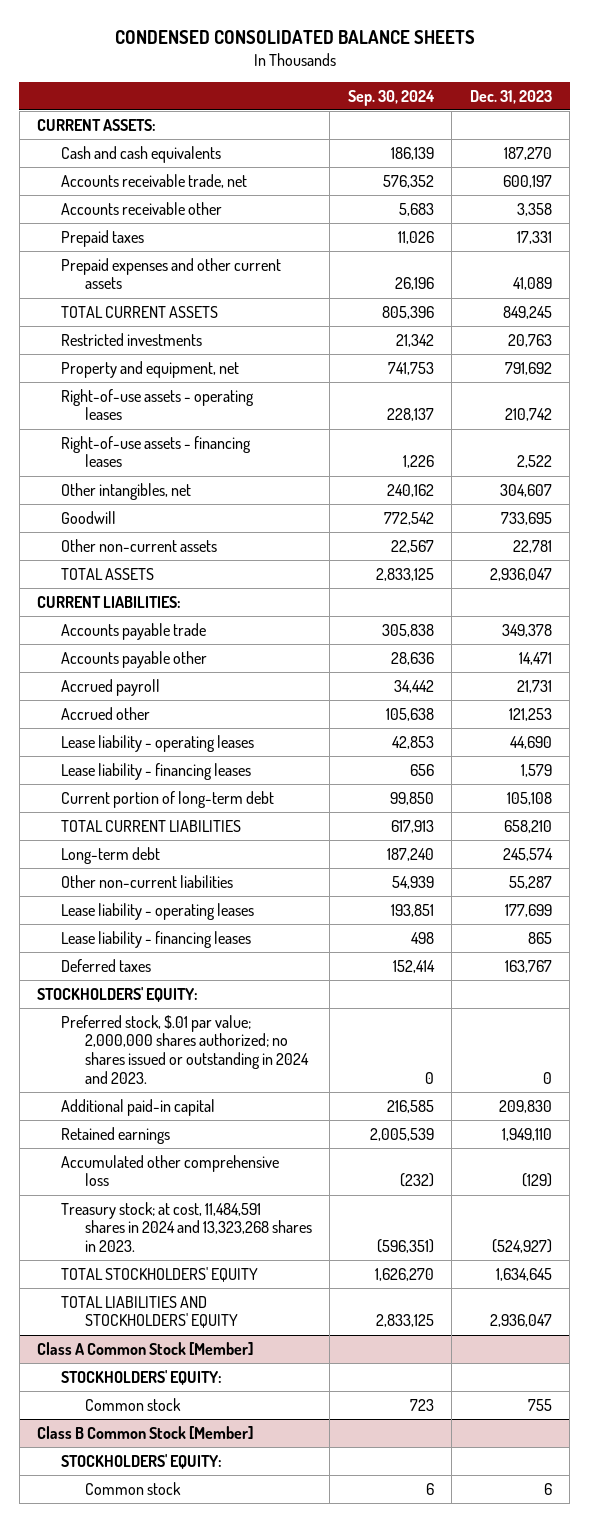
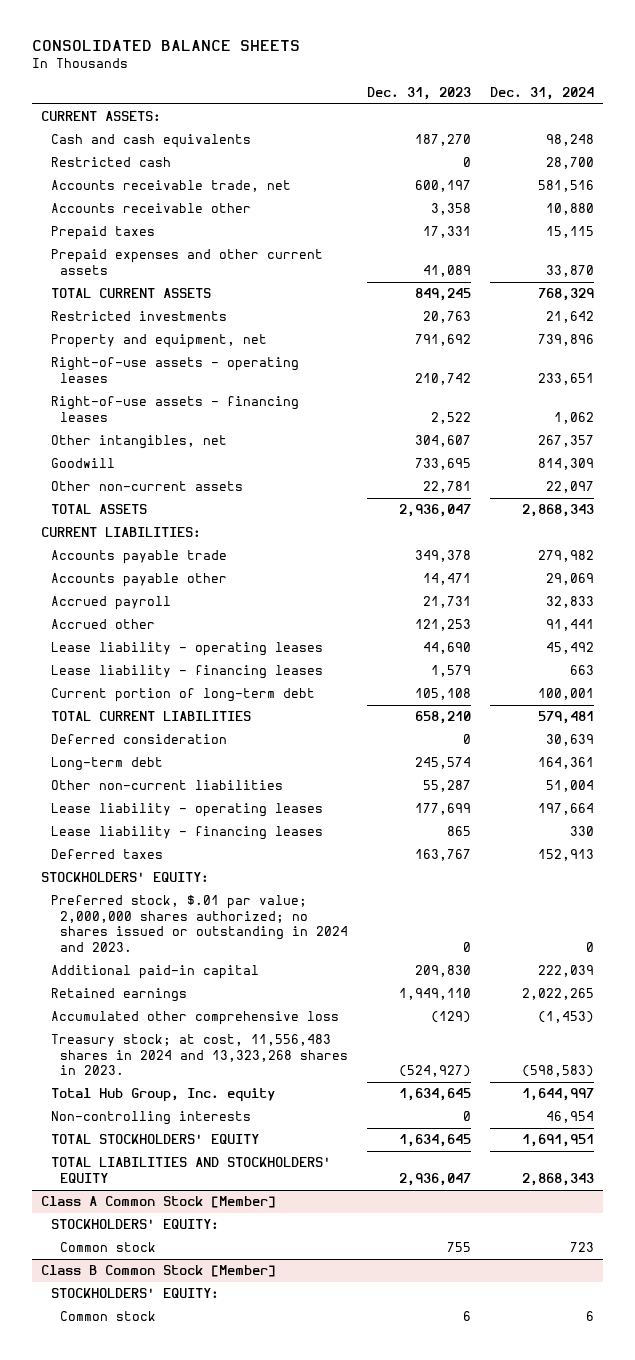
- CONDENSED CONSOLIDATED BALANCE SHEETS
+ CONSOLIDATED BALANCE SHEETS
- | Sep. 30, 2024 | Dec. 31, 2023
+ | Dec. 31, 2023 | Dec. 31, 2024
+ Restricted cash | 0 | 28,700
+ Deferred consideration | 0 | 30,639
- Treasury stock; at cost, 11,484,591 shares in 2024 and 13,323,268 shares in 2023. | (596,351) | (524,927)
+ Treasury stock; at cost, 11,556,483 shares in 2024 and 13,323,268 shares in 2023. | (524,927) | (598,583)
+ Total Hub Group, Inc. equity | 1,634,645 | 1,644,997
+ Non-controlling interests | 0 | 46,954

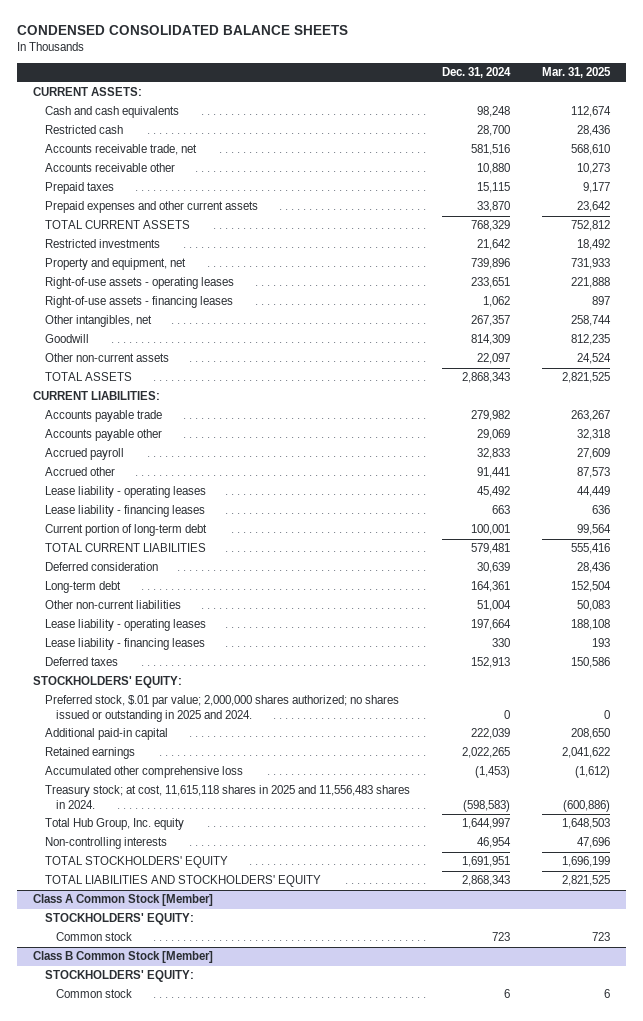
- CONSOLIDATED BALANCE SHEETS
+ CONDENSED CONSOLIDATED BALANCE SHEETS
- | Dec. 31, 2023 | Dec. 31, 2024
+ | Dec. 31, 2024 | Mar. 31, 2025
- Preferred stock, $.01 par value; 2,000,000 shares authorized; no shares issued or outstanding in 2024 and 2023. | 0 | 0
+ Preferred stock, $.01 par value; 2,000,000 shares authorized; no shares issued or outstanding in 2025 and 2024. | 0 | 0
- Treasury stock; at cost, 11,556,483 shares in 2024 and 13,323,268 shares in 2023. | (524,927) | (598,583)
+ Treasury stock; at cost, 11,615,118 shares in 2025 and 11,556,483 shares in 2024. | (598,583) | (600,886)

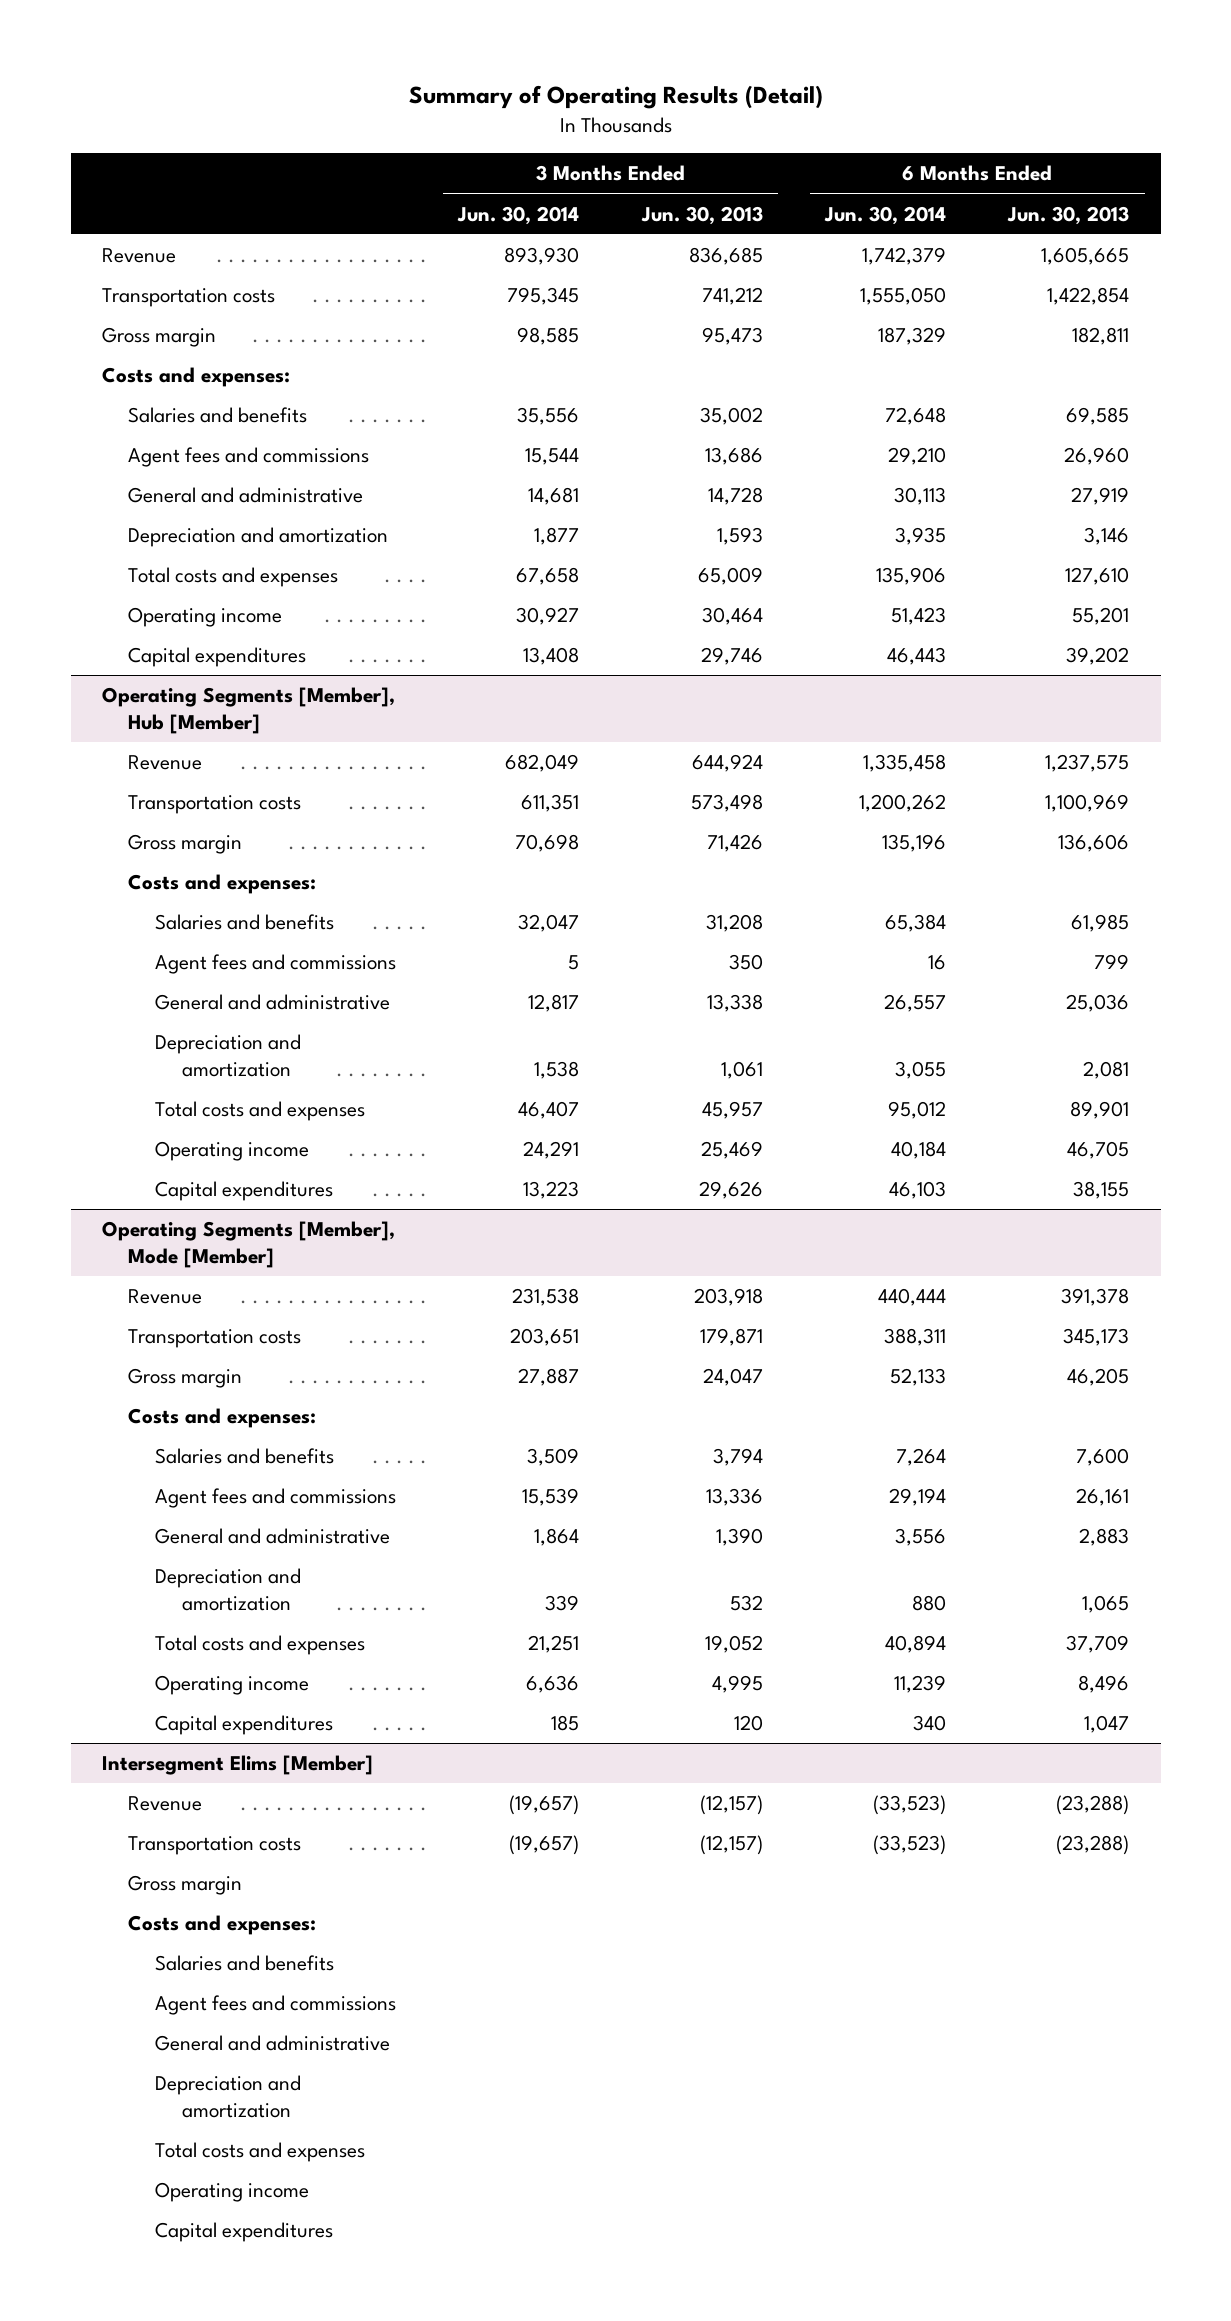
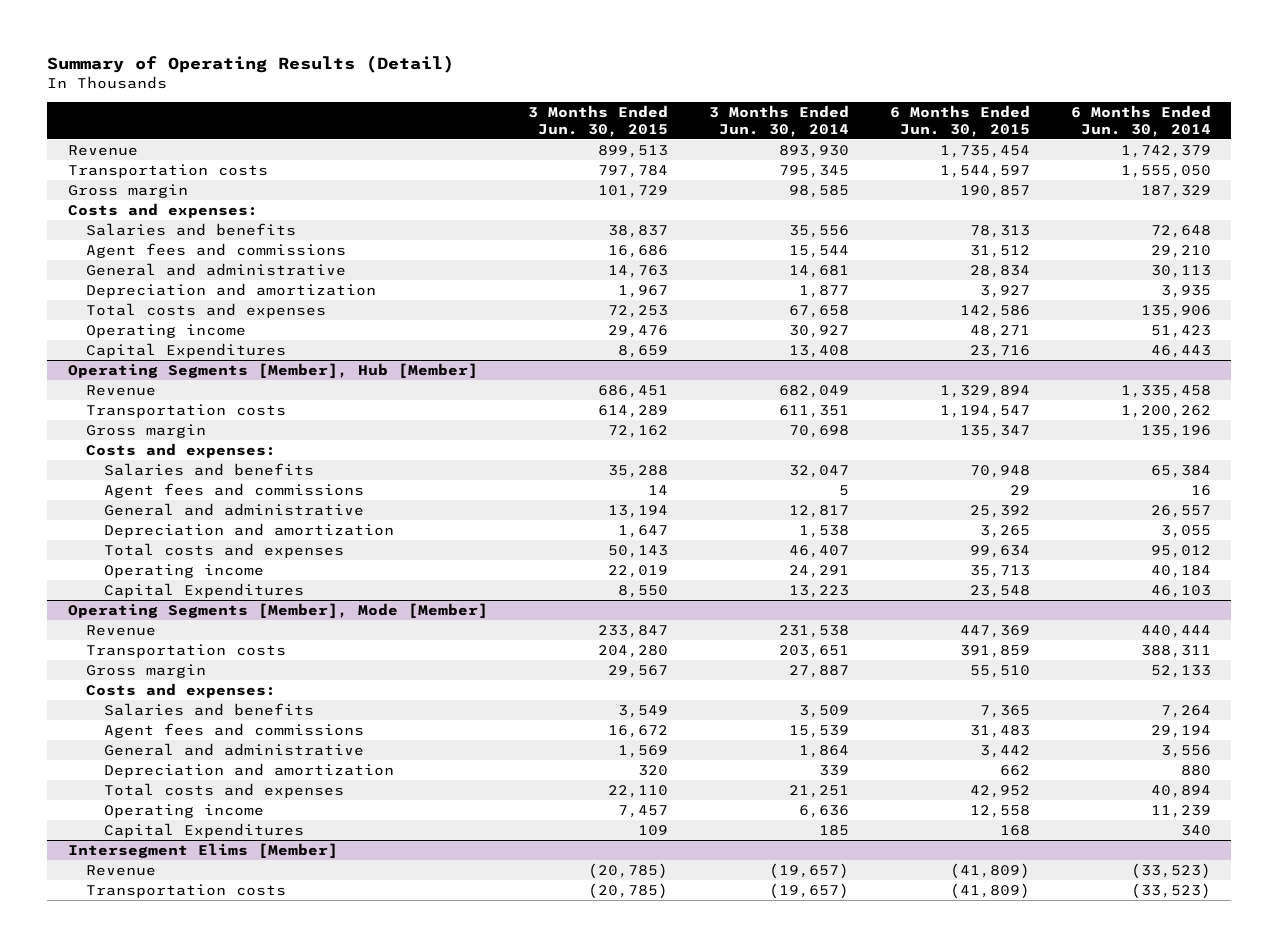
- | 3 Months Ended Jun. 30, 2014 | 3 Months Ended Jun. 30, 2013 | 6 Months Ended Jun. 30, 2014 | 6 Months Ended Jun. 30, 2013
+ | 3 Months Ended Jun. 30, 2015 | 3 Months Ended Jun. 30, 2014 | 6 Months Ended Jun. 30, 2015 | 6 Months Ended Jun. 30, 2014
- Capital expenditures | 13,408 | 29,746 | 46,443 | 39,202
+ Capital Expenditures | 8,659 | 13,408 | 23,716 | 46,443
@ Operating Segments [Member], Hub [Member]
- Capital expenditures | 13,223 | 29,626 | 46,103 | 38,155
+ Capital Expenditures | 8,550 | 13,223 | 23,548 | 46,103
@ Operating Segments [Member], Mode [Member]
- Capital expenditures | 185 | 120 | 340 | 1,047
+ Capital Expenditures | 109 | 185 | 168 | 340
@ Intersegment Elims [Member]
- Gross margin
- Costs and expenses:
- Salaries and benefits
- Agent fees and commissions
- General and administrative
- Depreciation and amortization
- Total costs and expenses
- Operating income
- Capital expenditures

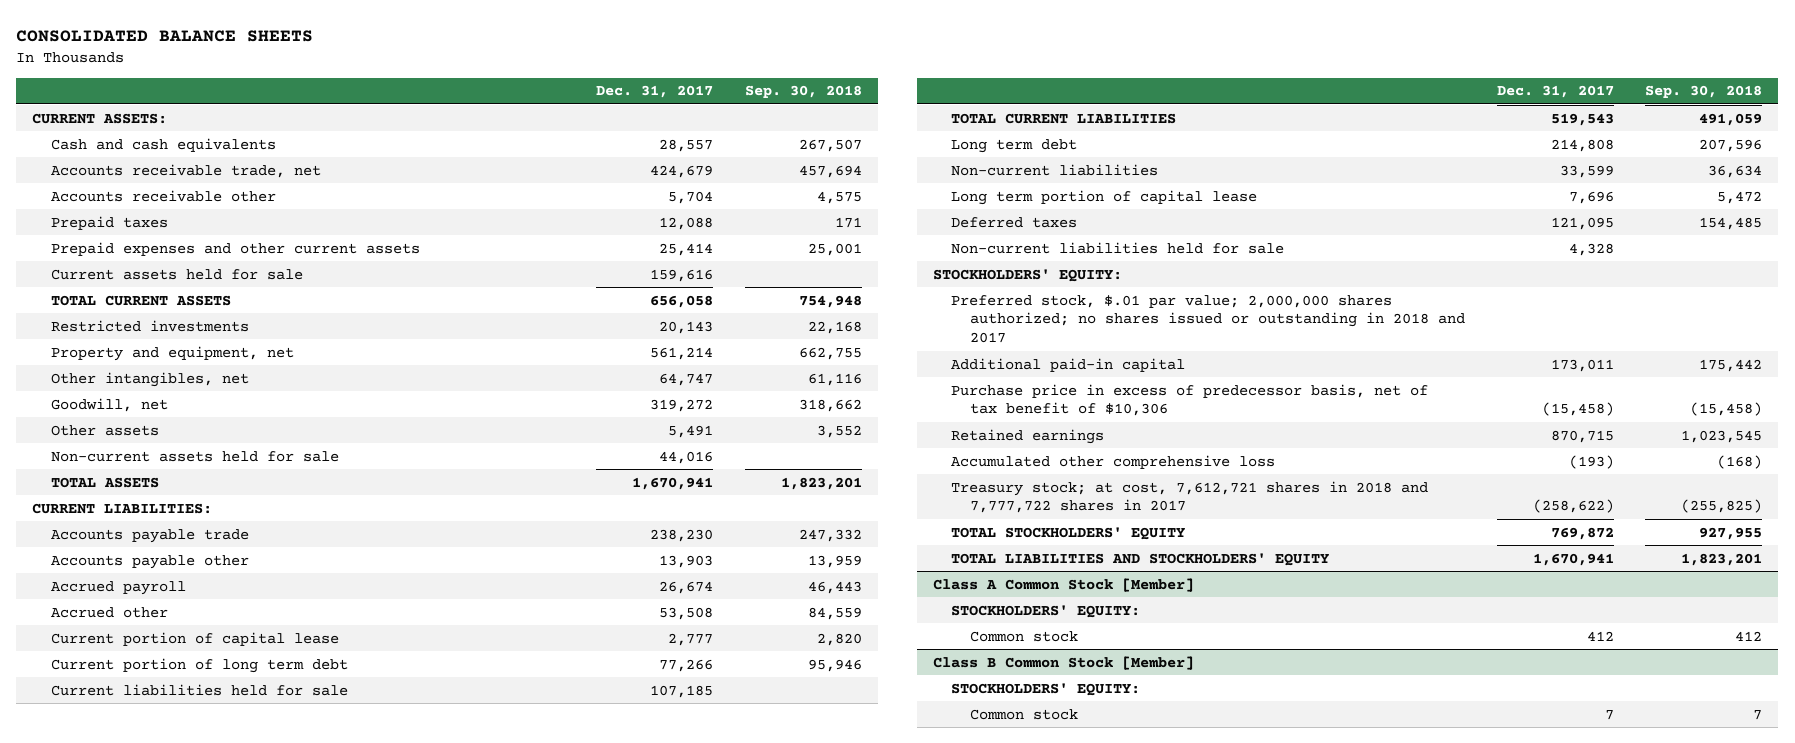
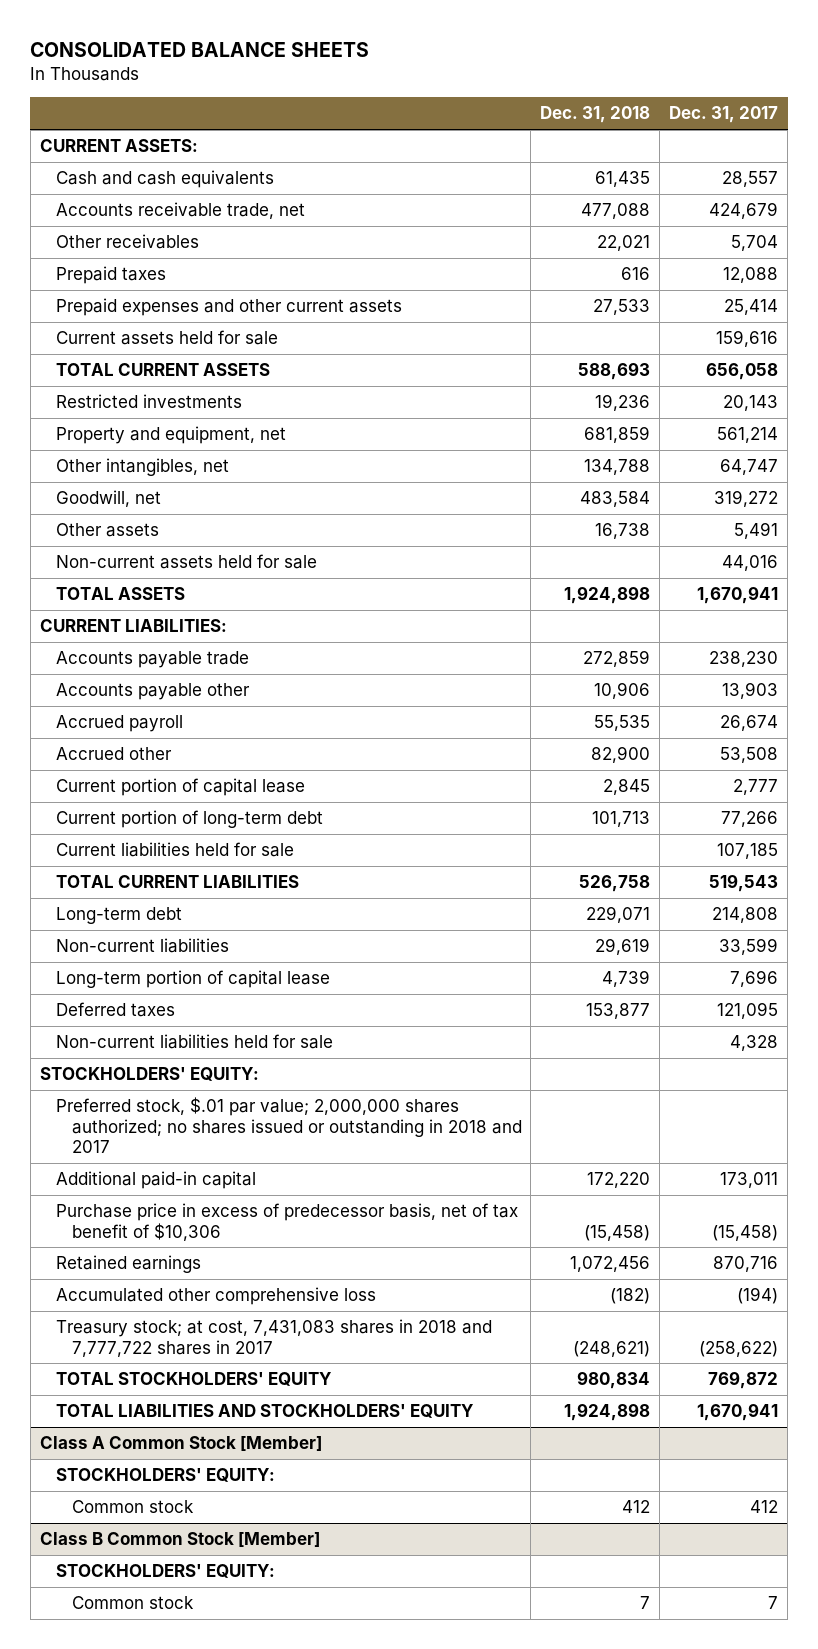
- | Dec. 31, 2017 | Sep. 30, 2018
+ | Dec. 31, 2018 | Dec. 31, 2017
- Accounts receivable other | 5,704 | 4,575
+ Other receivables | 22,021 | 5,704
- Current portion of long term debt | 77,266 | 95,946
+ Current portion of long-term debt | 101,713 | 77,266
- Long term debt | 214,808 | 207,596
+ Long-term debt | 229,071 | 214,808
- Long term portion of capital lease | 7,696 | 5,472
+ Long-term portion of capital lease | 4,739 | 7,696
- Retained earnings | 870,715 | 1,023,545
- Accumulated other comprehensive loss | (193) | (168)
- Treasury stock; at cost, 7,612,721 shares in 2018 and 7,777,722 shares in 2017 | (258,622) | (255,825)
+ Retained earnings | 1,072,456 | 870,716
+ Accumulated other comprehensive loss | (182) | (194)
+ Treasury stock; at cost, 7,431,083 shares in 2018 and 7,777,722 shares in 2017 | (248,621) | (258,622)

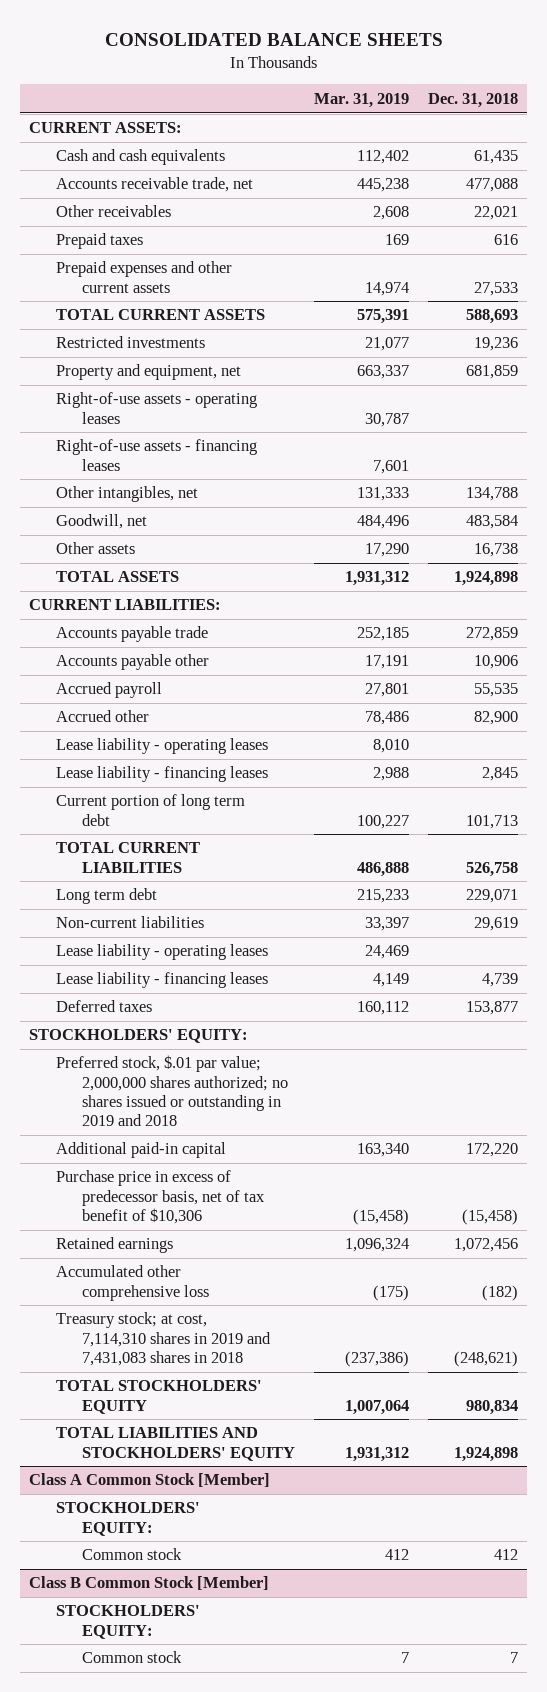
- | Dec. 31, 2018 | Dec. 31, 2017
+ | Mar. 31, 2019 | Dec. 31, 2018
- Current assets held for sale | | 159,616
+ Right-of-use assets - operating leases | 30,787 |
+ Right-of-use assets - financing leases | 7,601 |
- Non-current assets held for sale | | 44,016
- Current portion of capital lease | 2,845 | 2,777
- Current portion of long-term debt | 101,713 | 77,266
- Current liabilities held for sale | | 107,185
+ Lease liability - operating leases | 8,010 |
+ Lease liability - financing leases | 2,988 | 2,845
+ Current portion of long term debt | 100,227 | 101,713
- Long-term debt | 229,071 | 214,808
+ Long term debt | 215,233 | 229,071
- Long-term portion of capital lease | 4,739 | 7,696
+ Lease liability - operating leases | 24,469 |
+ Lease liability - financing leases | 4,149 | 4,739
- Non-current liabilities held for sale | | 4,328
- Preferred stock, $.01 par value; 2,000,000 shares authorized; no shares issued or outstanding in 2018 and 2017
+ Preferred stock, $.01 par value; 2,000,000 shares authorized; no shares issued or outstanding in 2019 and 2018
- Treasury stock; at cost, 7,431,083 shares in 2018 and 7,777,722 shares in 2017 | (248,621) | (258,622)
+ Treasury stock; at cost, 7,114,310 shares in 2019 and 7,431,083 shares in 2018 | (237,386) | (248,621)

